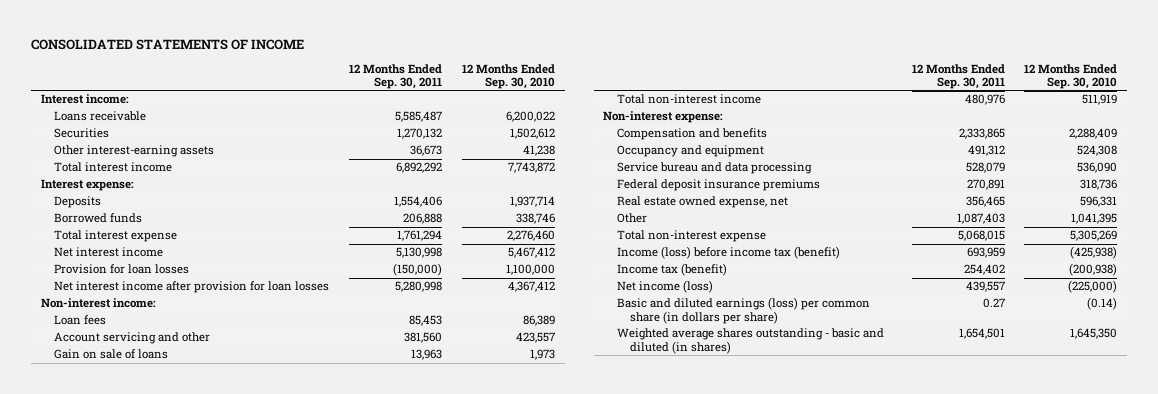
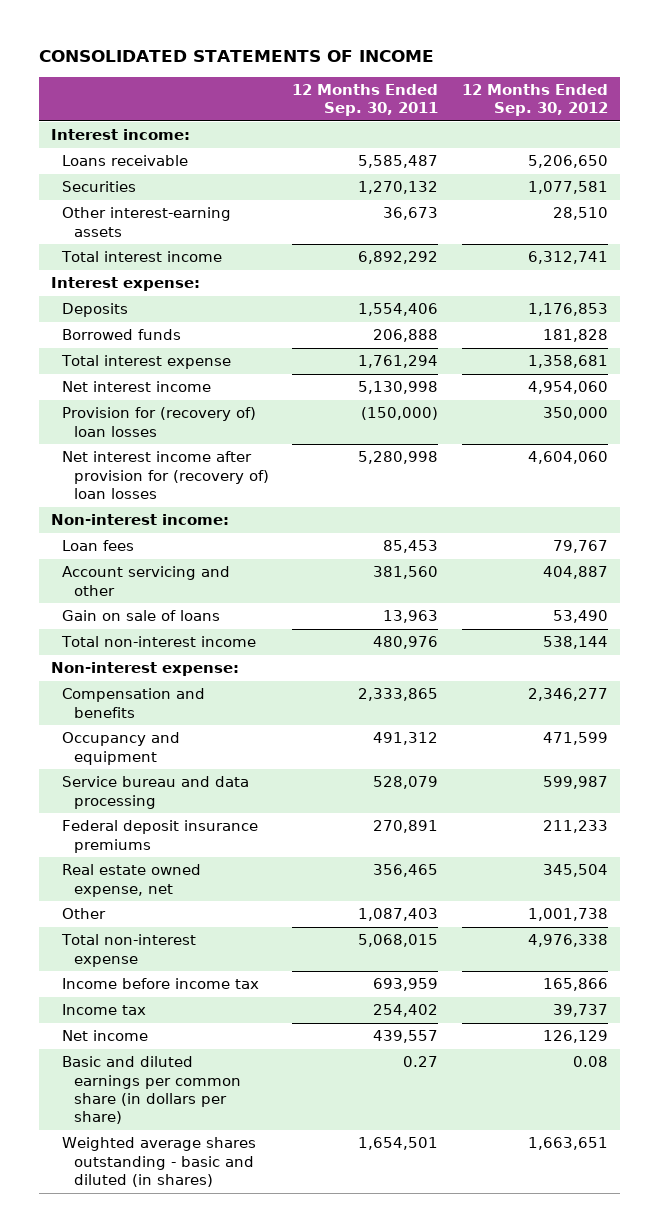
- | 12 Months Ended Sep. 30, 2011 | 12 Months Ended Sep. 30, 2010
+ | 12 Months Ended Sep. 30, 2011 | 12 Months Ended Sep. 30, 2012
- Provision for loan losses | (150,000) | 1,100,000
- Net interest income after provision for loan losses | 5,280,998 | 4,367,412
+ Provision for (recovery of) loan losses | (150,000) | 350,000
+ Net interest income after provision for (recovery of) loan losses | 5,280,998 | 4,604,060
- Income (loss) before income tax (benefit) | 693,959 | (425,938)
- Income tax (benefit) | 254,402 | (200,938)
- Net income (loss) | 439,557 | (225,000)
- Basic and diluted earnings (loss) per common share (in dollars per share) | 0.27 | (0.14)
+ Income before income tax | 693,959 | 165,866
+ Income tax | 254,402 | 39,737
+ Net income | 439,557 | 126,129
+ Basic and diluted earnings per common share (in dollars per share) | 0.27 | 0.08

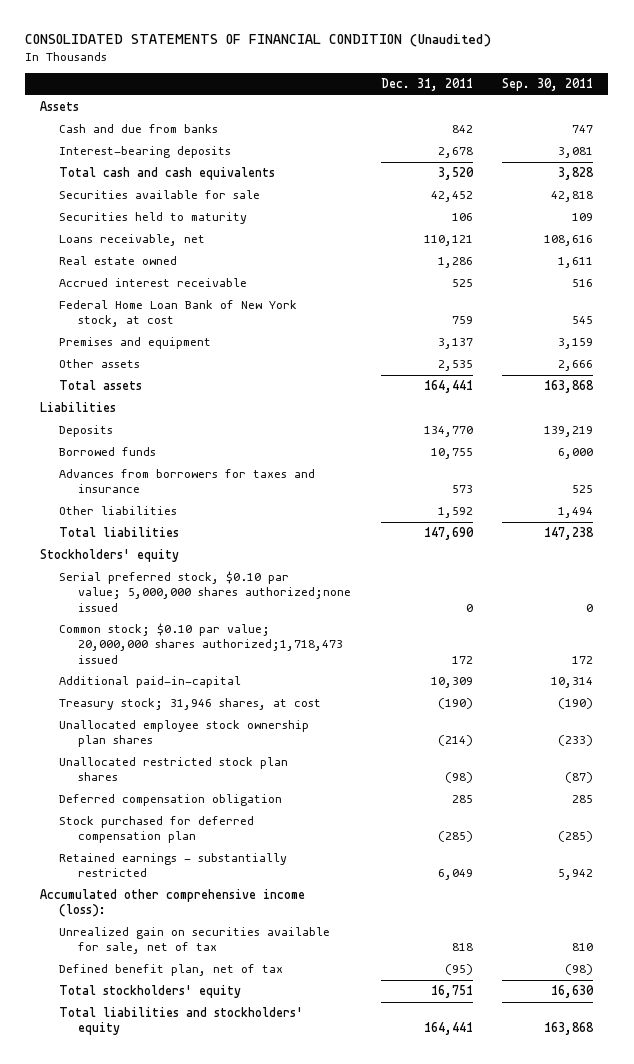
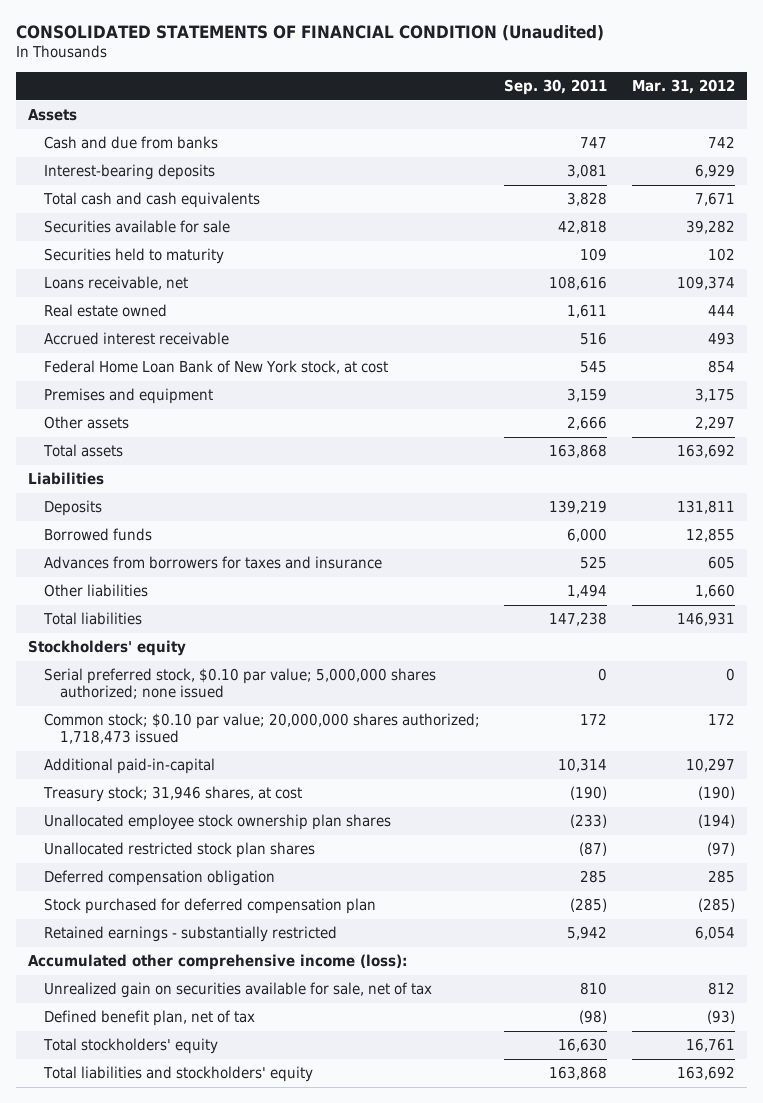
- | Dec. 31, 2011 | Sep. 30, 2011
+ | Sep. 30, 2011 | Mar. 31, 2012
- Serial preferred stock, $0.10 par value; 5,000,000 shares authorized;none issued | 0 | 0
- Common stock; $0.10 par value; 20,000,000 shares authorized;1,718,473 issued | 172 | 172
+ Serial preferred stock, $0.10 par value; 5,000,000 shares authorized; none issued | 0 | 0
+ Common stock; $0.10 par value; 20,000,000 shares authorized; 1,718,473 issued | 172 | 172

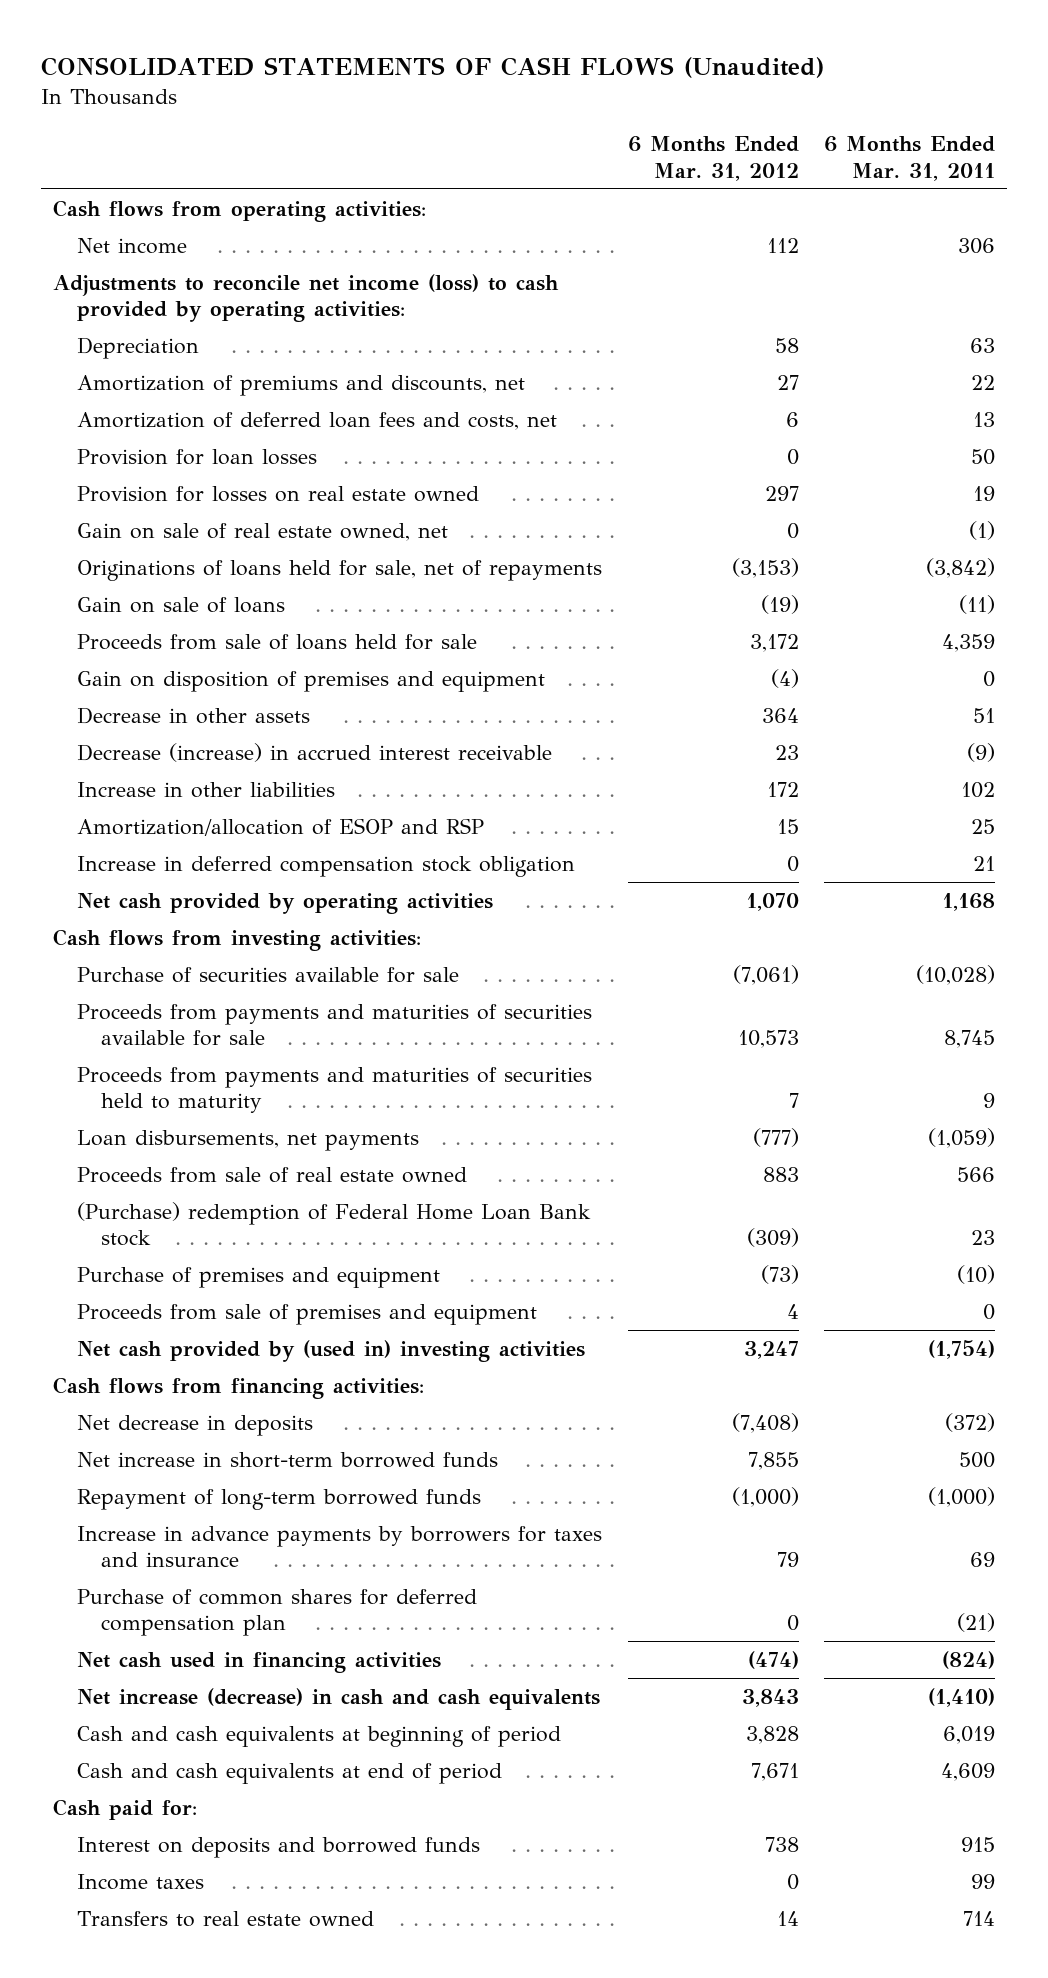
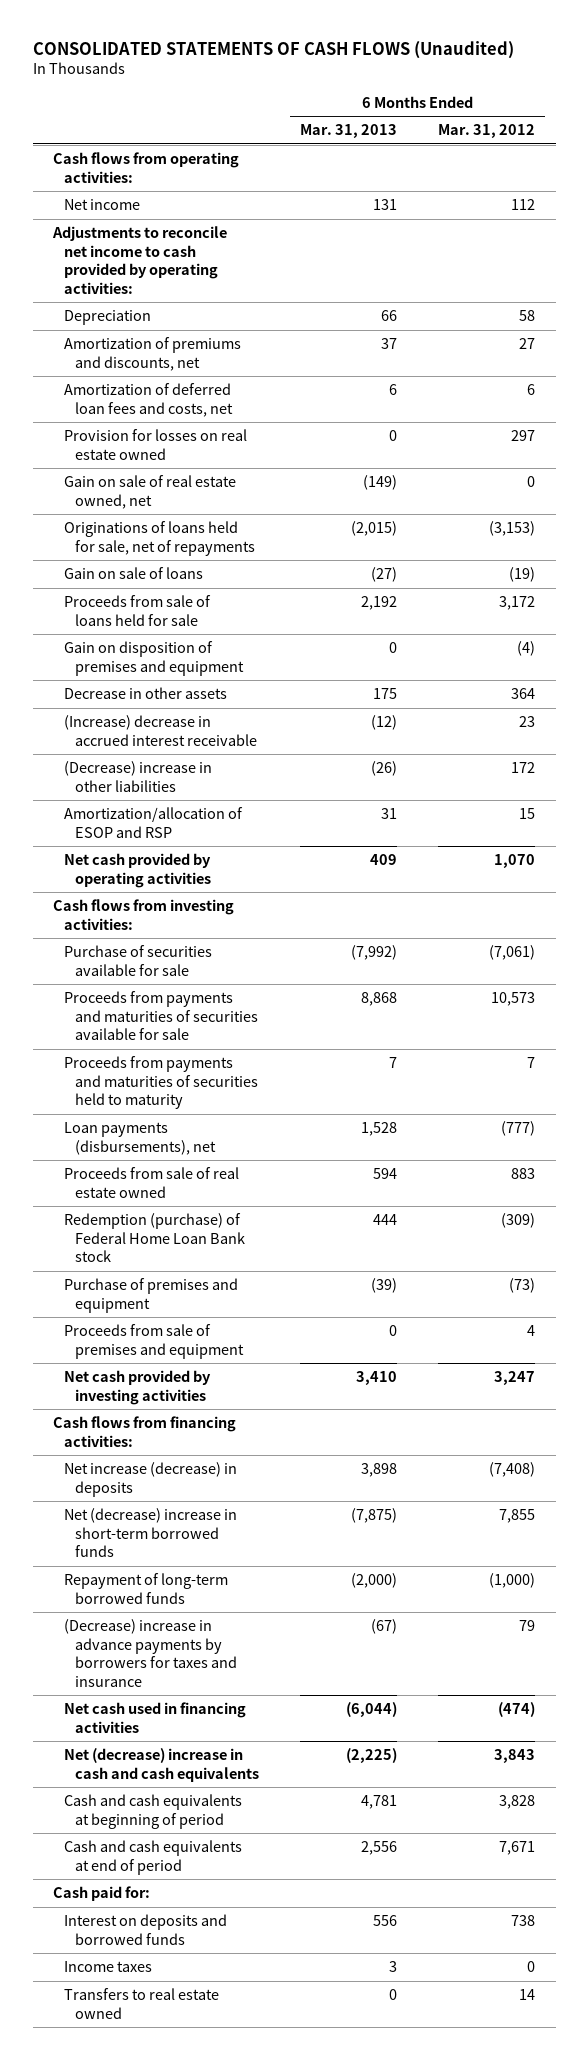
- | 6 Months Ended Mar. 31, 2012 | 6 Months Ended Mar. 31, 2011
+ | 6 Months Ended Mar. 31, 2013 | 6 Months Ended Mar. 31, 2012
- Adjustments to reconcile net income (loss) to cash provided by operating activities:
+ Adjustments to reconcile net income to cash provided by operating activities:
- Provision for loan losses | 0 | 50
- Decrease (increase) in accrued interest receivable | 23 | (9)
- Increase in other liabilities | 172 | 102
+ (Increase) decrease in accrued interest receivable | (12) | 23
+ (Decrease) increase in other liabilities | (26) | 172
- Increase in deferred compensation stock obligation | 0 | 21
- Loan disbursements, net payments | (777) | (1,059)
+ Loan payments (disbursements), net | 1,528 | (777)
- (Purchase) redemption of Federal Home Loan Bank stock | (309) | 23
+ Redemption (purchase) of Federal Home Loan Bank stock | 444 | (309)
- Net cash provided by (used in) investing activities | 3,247 | (1,754)
+ Net cash provided by investing activities | 3,410 | 3,247
- Net decrease in deposits | (7,408) | (372)
- Net increase in short-term borrowed funds | 7,855 | 500
+ Net increase (decrease) in deposits | 3,898 | (7,408)
+ Net (decrease) increase in short-term borrowed funds | (7,875) | 7,855
- Increase in advance payments by borrowers for taxes and insurance | 79 | 69
- Purchase of common shares for deferred compensation plan | 0 | (21)
+ (Decrease) increase in advance payments by borrowers for taxes and insurance | (67) | 79
- Net increase (decrease) in cash and cash equivalents | 3,843 | (1,410)
+ Net (decrease) increase in cash and cash equivalents | (2,225) | 3,843

